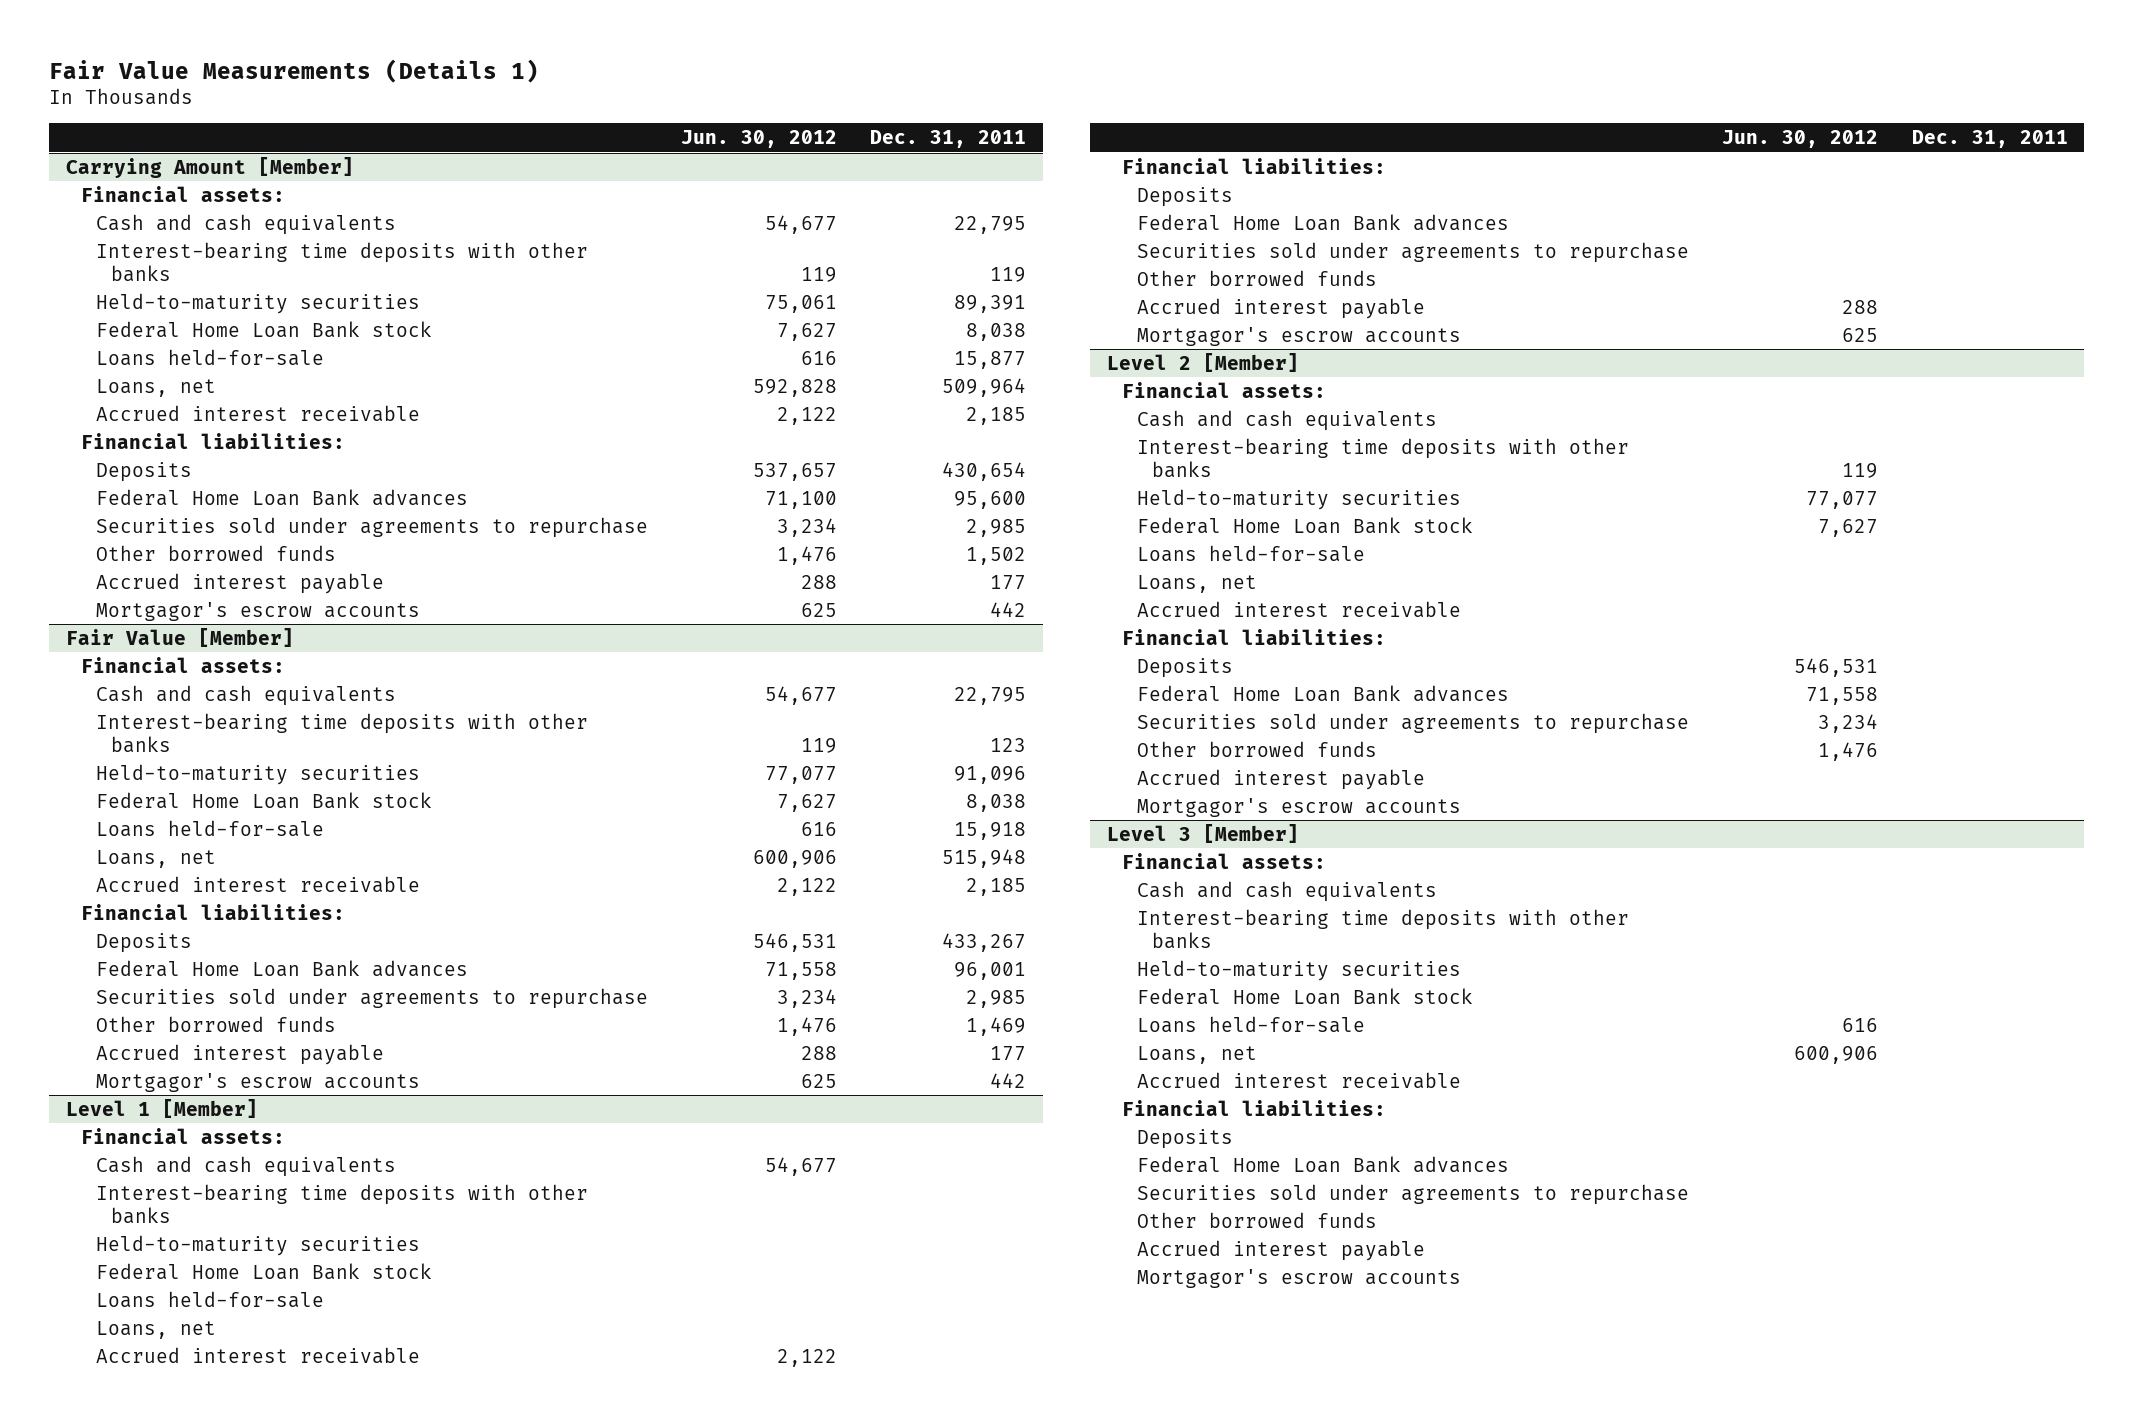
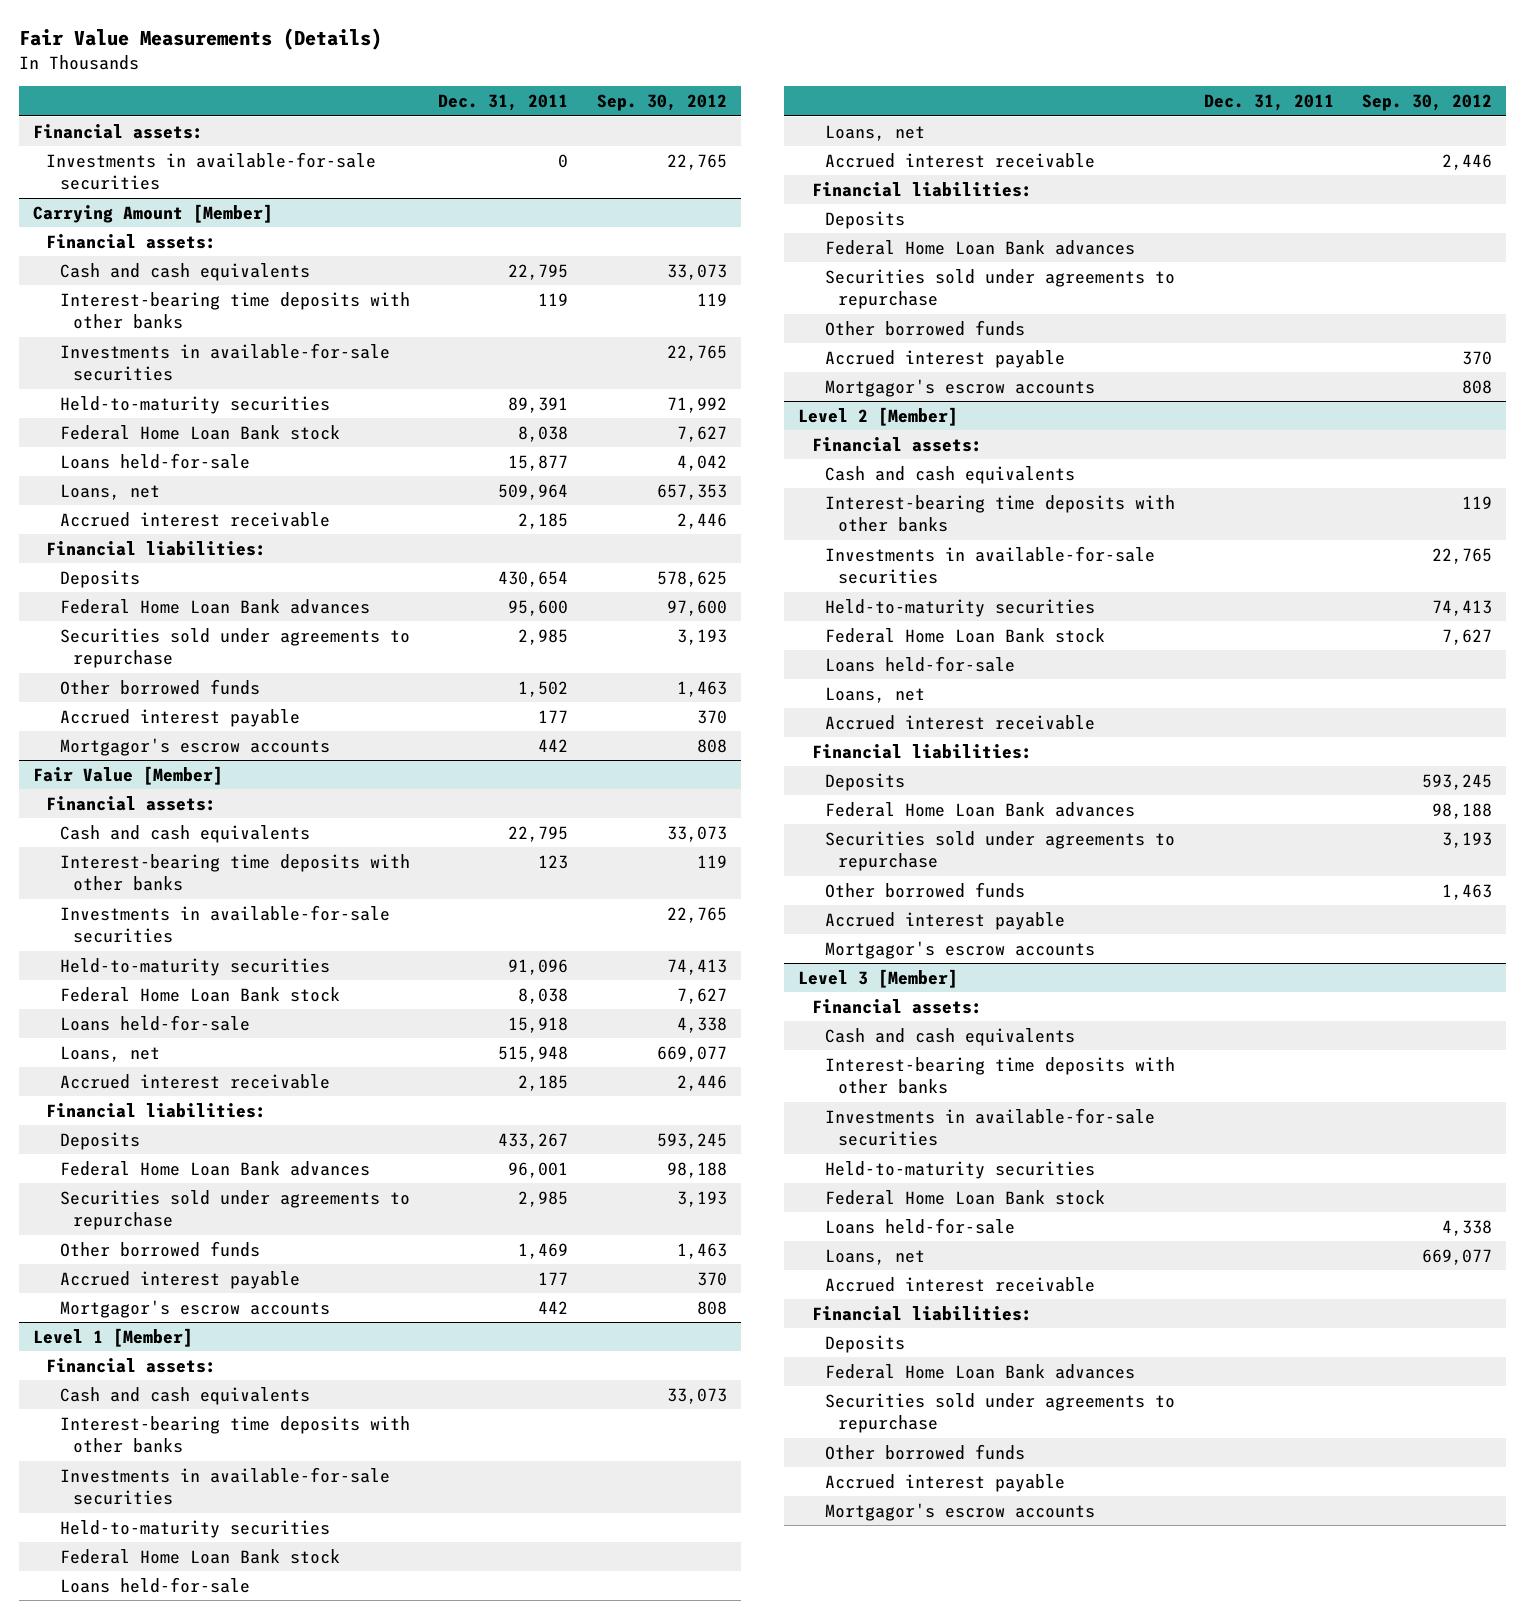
- Fair Value Measurements (Details 1)
+ Fair Value Measurements (Details)
- | Jun. 30, 2012 | Dec. 31, 2011
+ | Dec. 31, 2011 | Sep. 30, 2012
+ Financial assets:
+ Investments in available-for-sale securities | 0 | 22,765
@ Carrying Amount [Member]
+ Investments in available-for-sale securities | | 22,765
@ Fair Value [Member]
+ Investments in available-for-sale securities | | 22,765
@ Level 1 [Member]
+ Investments in available-for-sale securities
@ Level 2 [Member]
+ Investments in available-for-sale securities | | 22,765
@ Level 3 [Member]
+ Investments in available-for-sale securities

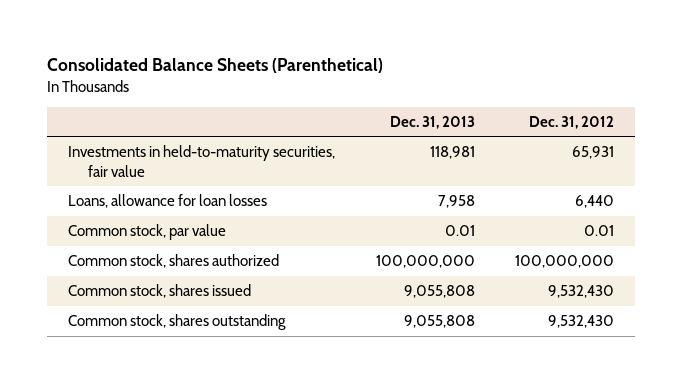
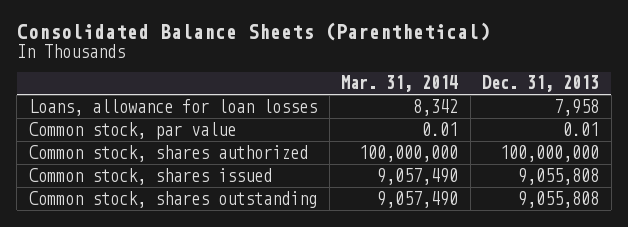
- | Dec. 31, 2013 | Dec. 31, 2012
+ | Mar. 31, 2014 | Dec. 31, 2013
- Investments in held-to-maturity securities, fair value | 118,981 | 65,931

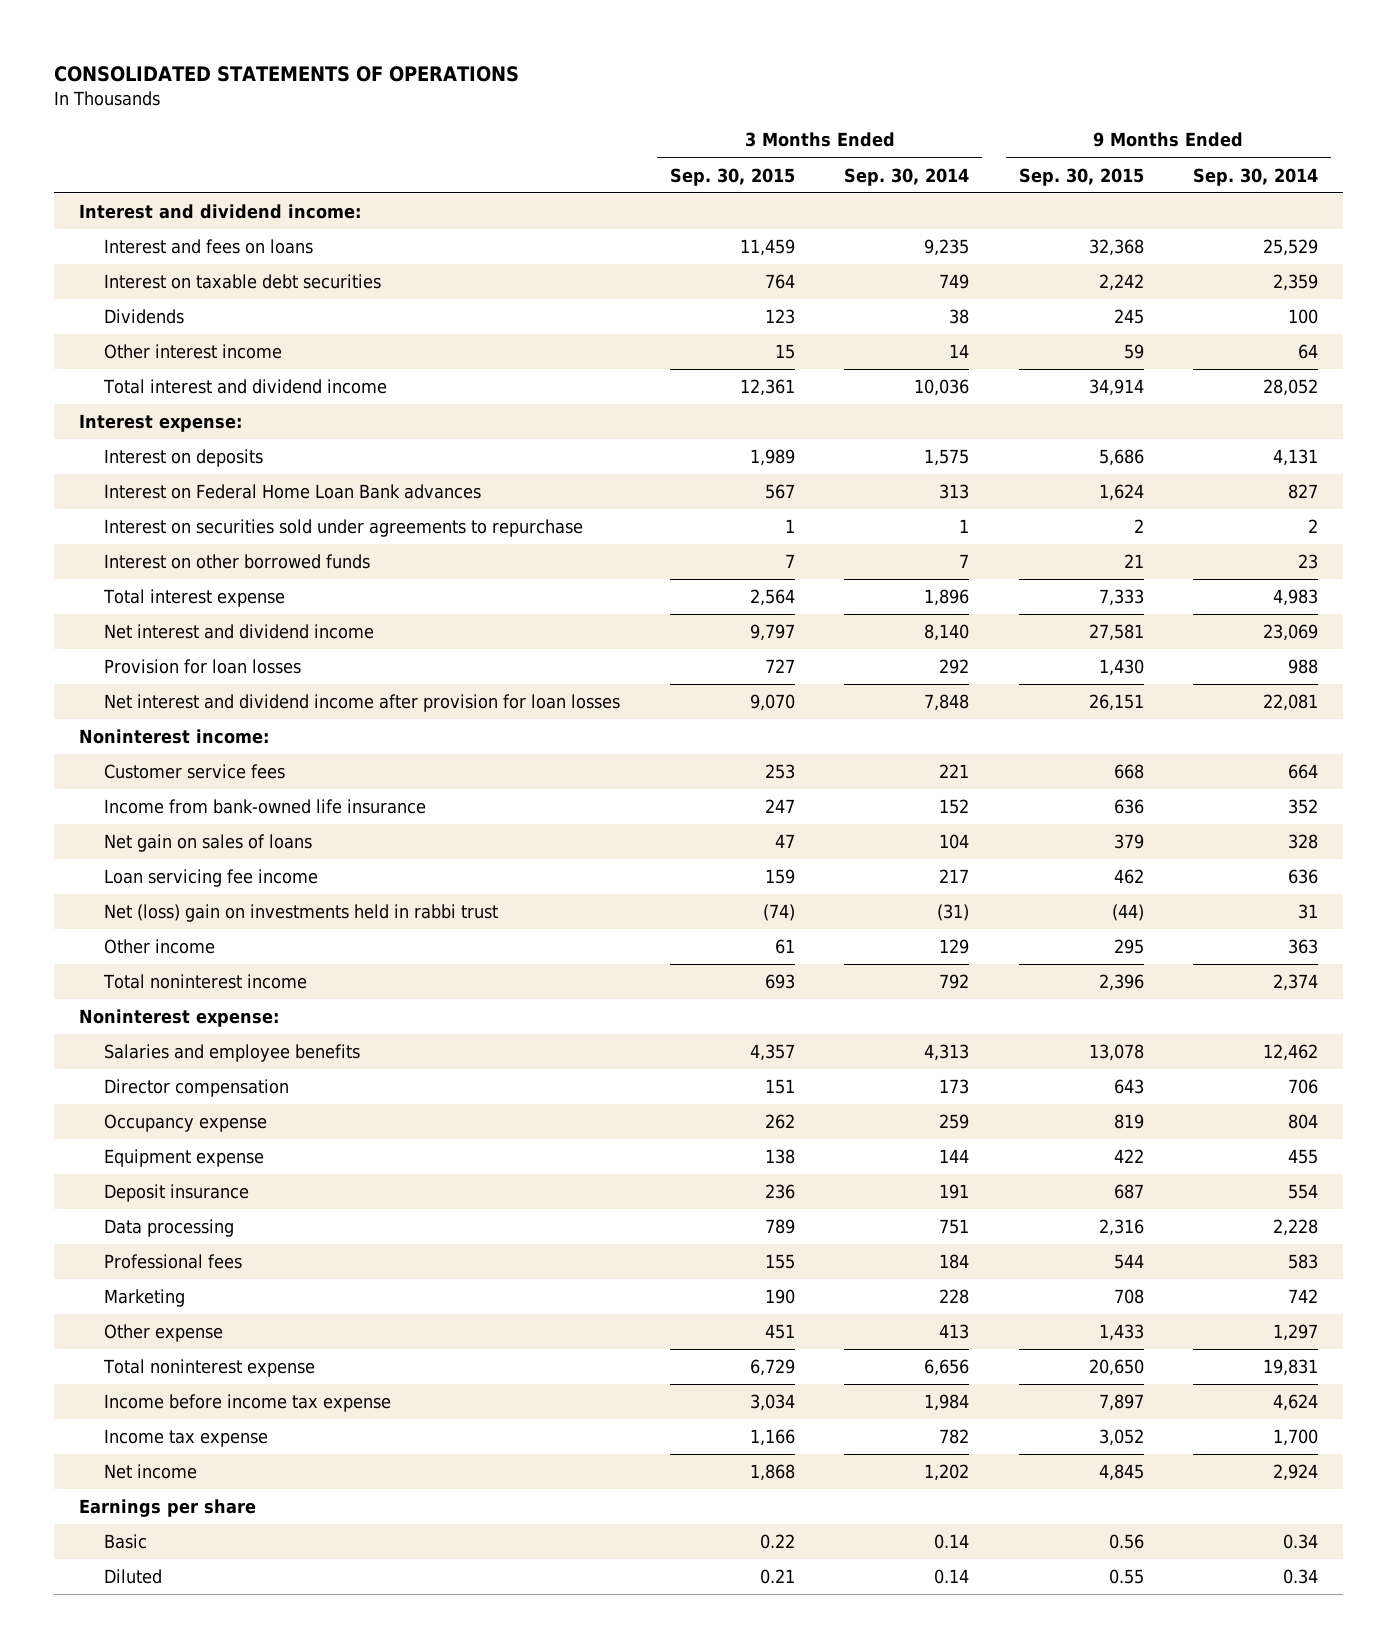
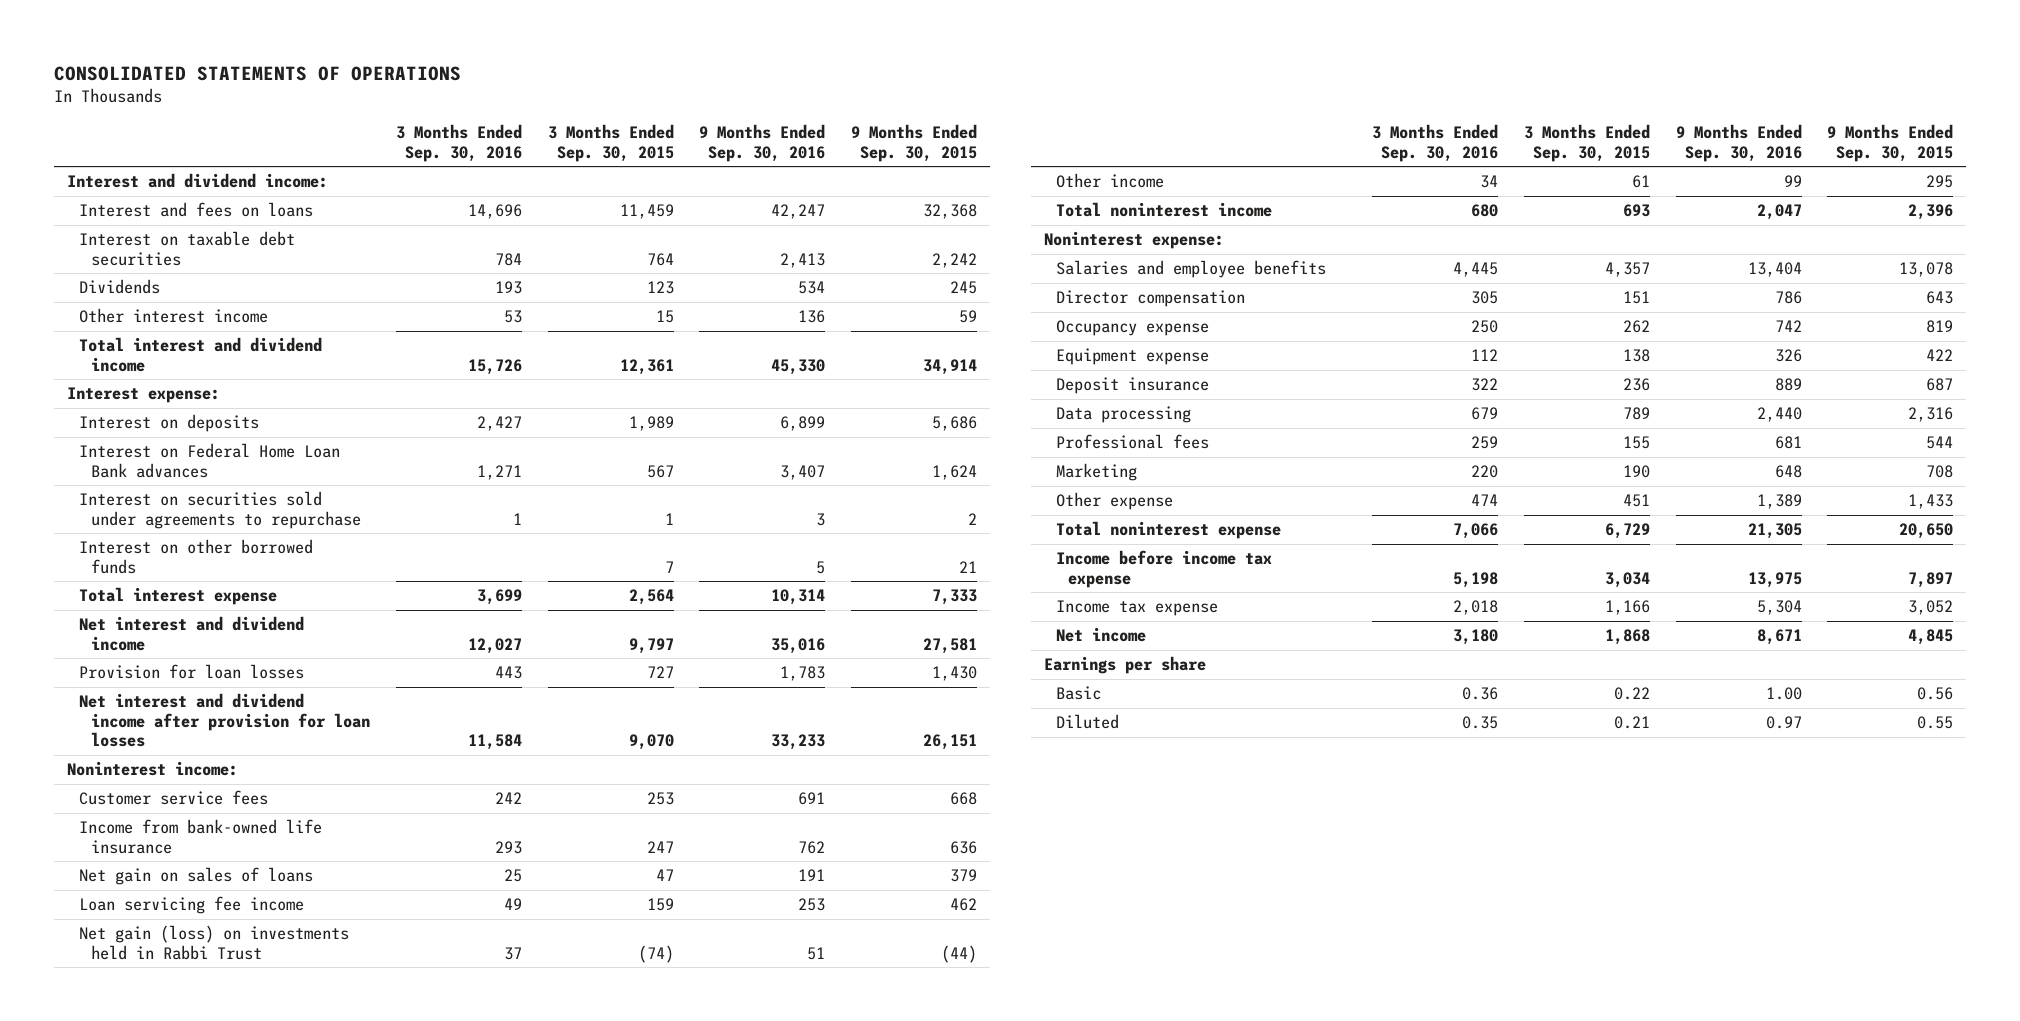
- | 3 Months Ended Sep. 30, 2015 | 3 Months Ended Sep. 30, 2014 | 9 Months Ended Sep. 30, 2015 | 9 Months Ended Sep. 30, 2014
+ | 3 Months Ended Sep. 30, 2016 | 3 Months Ended Sep. 30, 2015 | 9 Months Ended Sep. 30, 2016 | 9 Months Ended Sep. 30, 2015
- Net (loss) gain on investments held in rabbi trust | (74) | (31) | (44) | 31
+ Net gain (loss) on investments held in Rabbi Trust | 37 | (74) | 51 | (44)

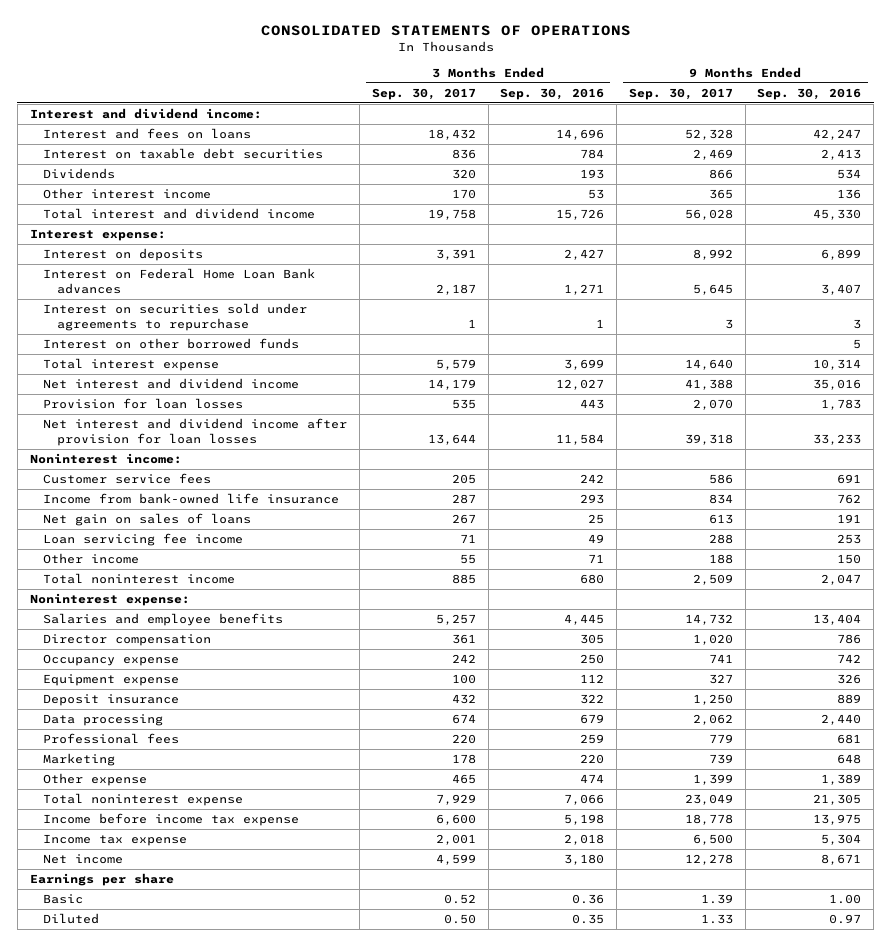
- | 3 Months Ended Sep. 30, 2016 | 3 Months Ended Sep. 30, 2015 | 9 Months Ended Sep. 30, 2016 | 9 Months Ended Sep. 30, 2015
+ | 3 Months Ended Sep. 30, 2017 | 3 Months Ended Sep. 30, 2016 | 9 Months Ended Sep. 30, 2017 | 9 Months Ended Sep. 30, 2016
- Net gain (loss) on investments held in Rabbi Trust | 37 | (74) | 51 | (44)
- Other income | 34 | 61 | 99 | 295
+ Other income | 55 | 71 | 188 | 150

